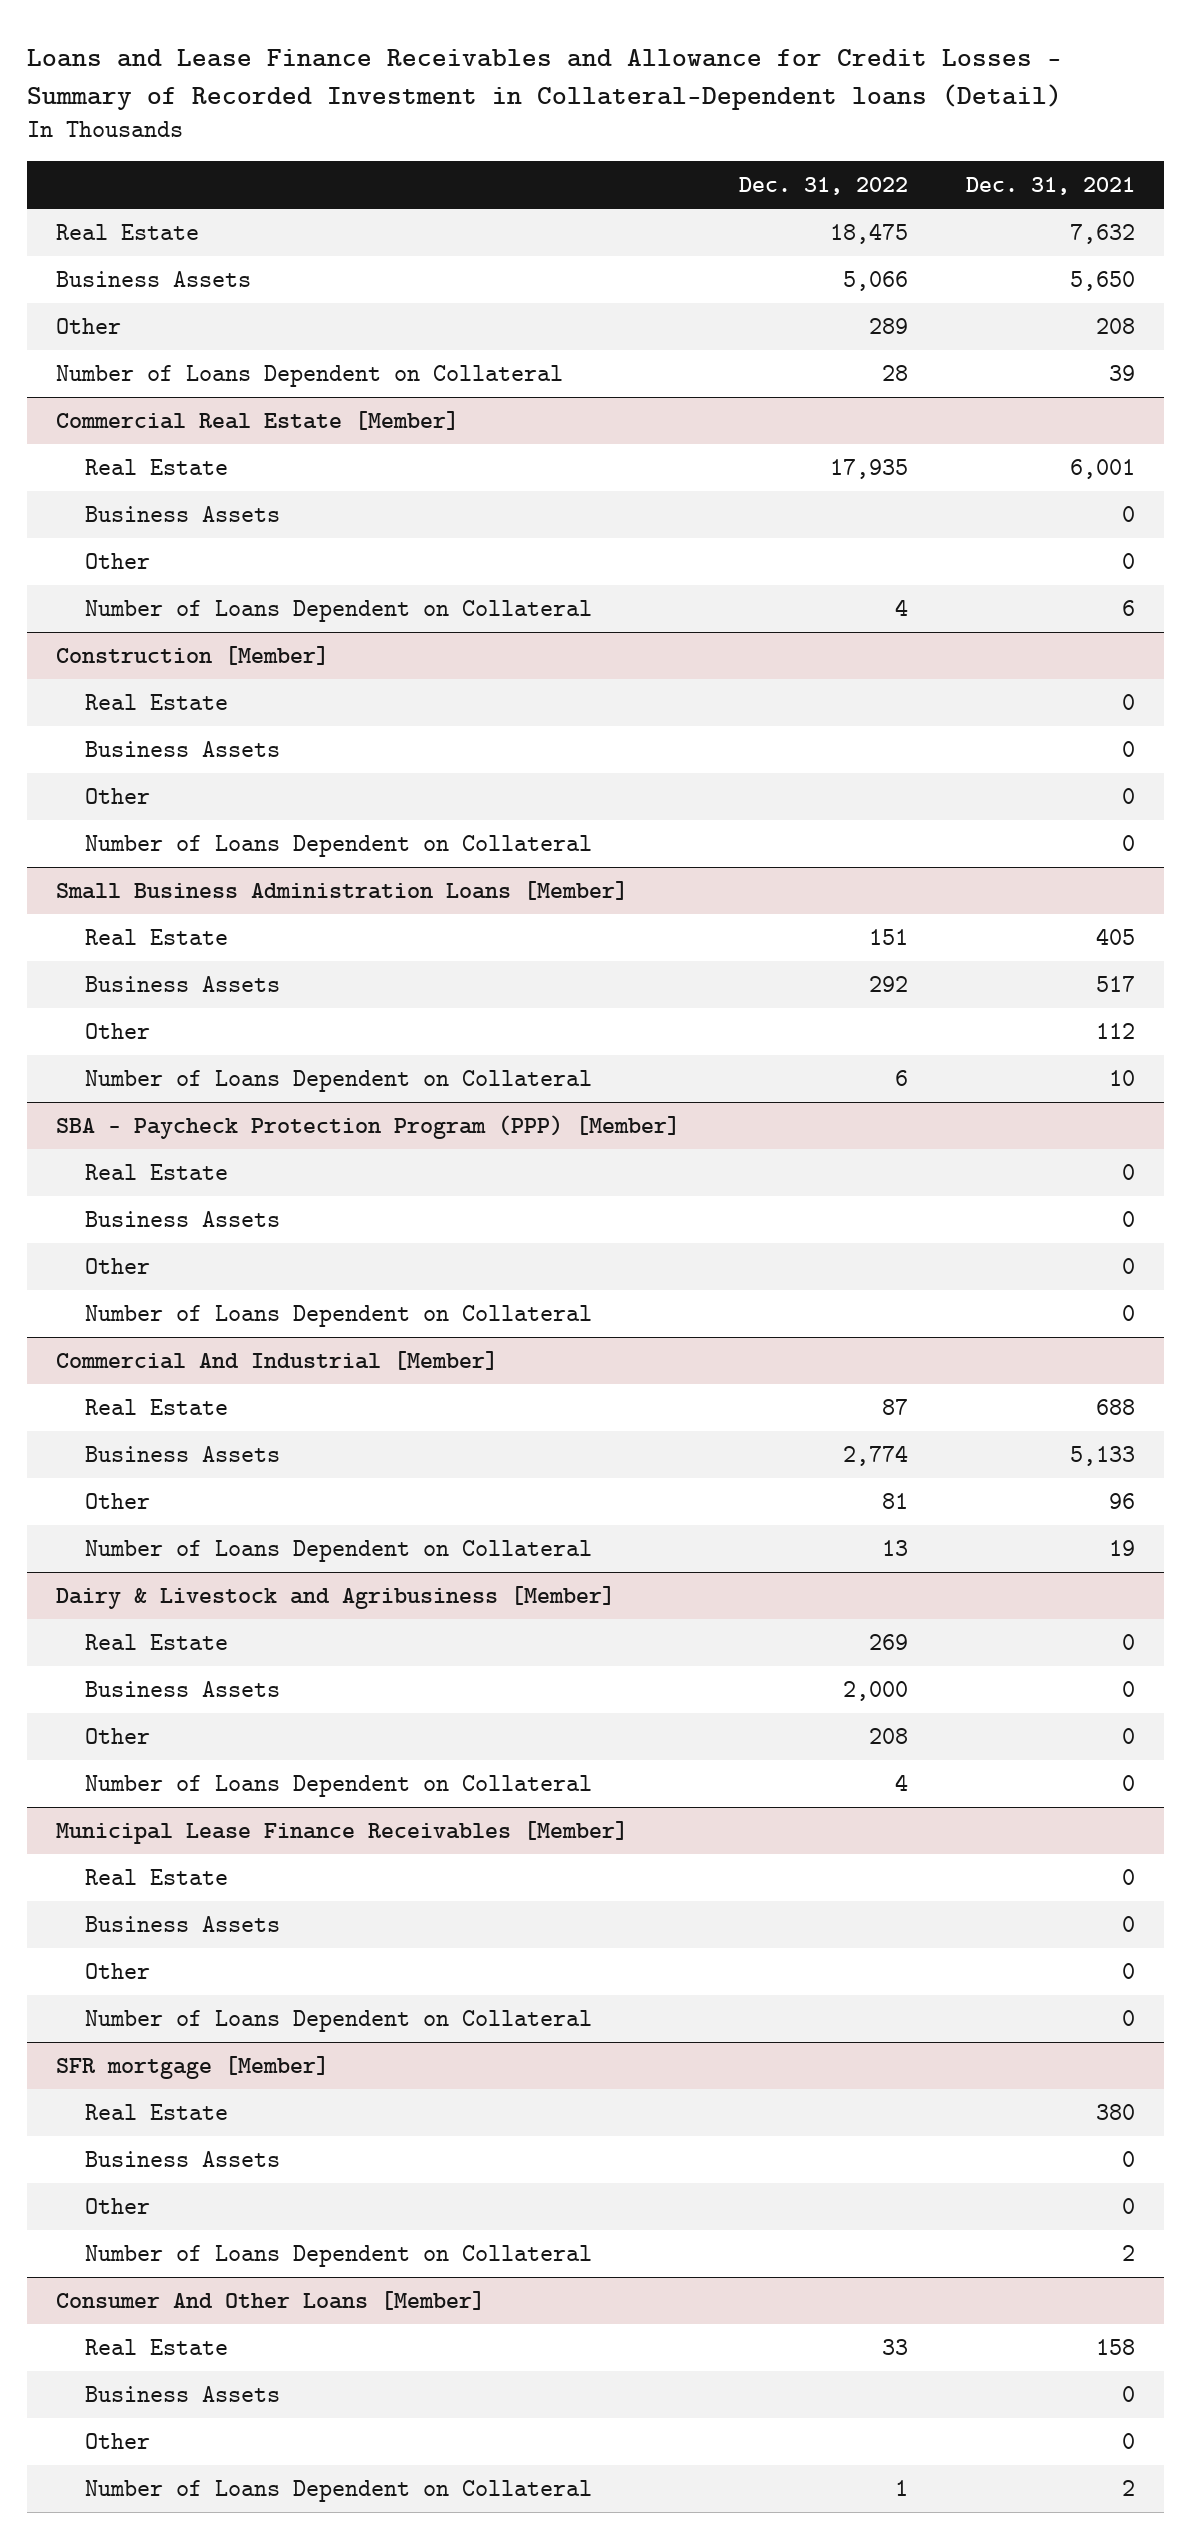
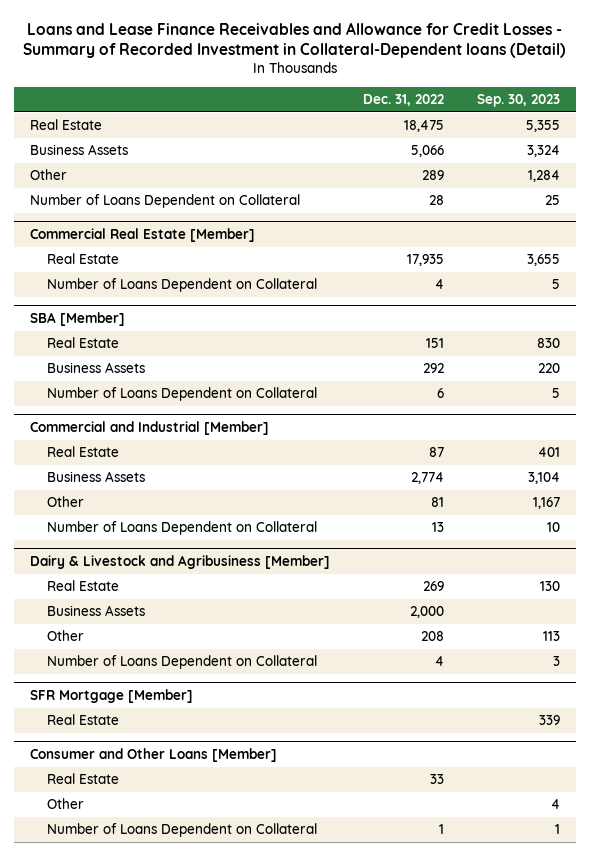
- | Dec. 31, 2022 | Dec. 31, 2021
+ | Dec. 31, 2022 | Sep. 30, 2023
@ Commercial Real Estate [Member]
- Business Assets | | 0
- Other | | 0
- Construction [Member]
- Real Estate | | 0
- Business Assets | | 0
- Other | | 0
- Number of Loans Dependent on Collateral | | 0
- Small Business Administration Loans [Member]
+ SBA [Member]
- Other | | 112
- SBA - Paycheck Protection Program (PPP) [Member]
- Real Estate | | 0
- Business Assets | | 0
- Other | | 0
- Number of Loans Dependent on Collateral | | 0
- Commercial And Industrial [Member]
+ Commercial and Industrial [Member]
- Municipal Lease Finance Receivables [Member]
- Real Estate | | 0
- Business Assets | | 0
- Other | | 0
- Number of Loans Dependent on Collateral | | 0
- SFR mortgage [Member]
+ SFR Mortgage [Member]
- Business Assets | | 0
- Other | | 0
- Number of Loans Dependent on Collateral | | 2
- Consumer And Other Loans [Member]
+ Consumer and Other Loans [Member]
- Business Assets | | 0

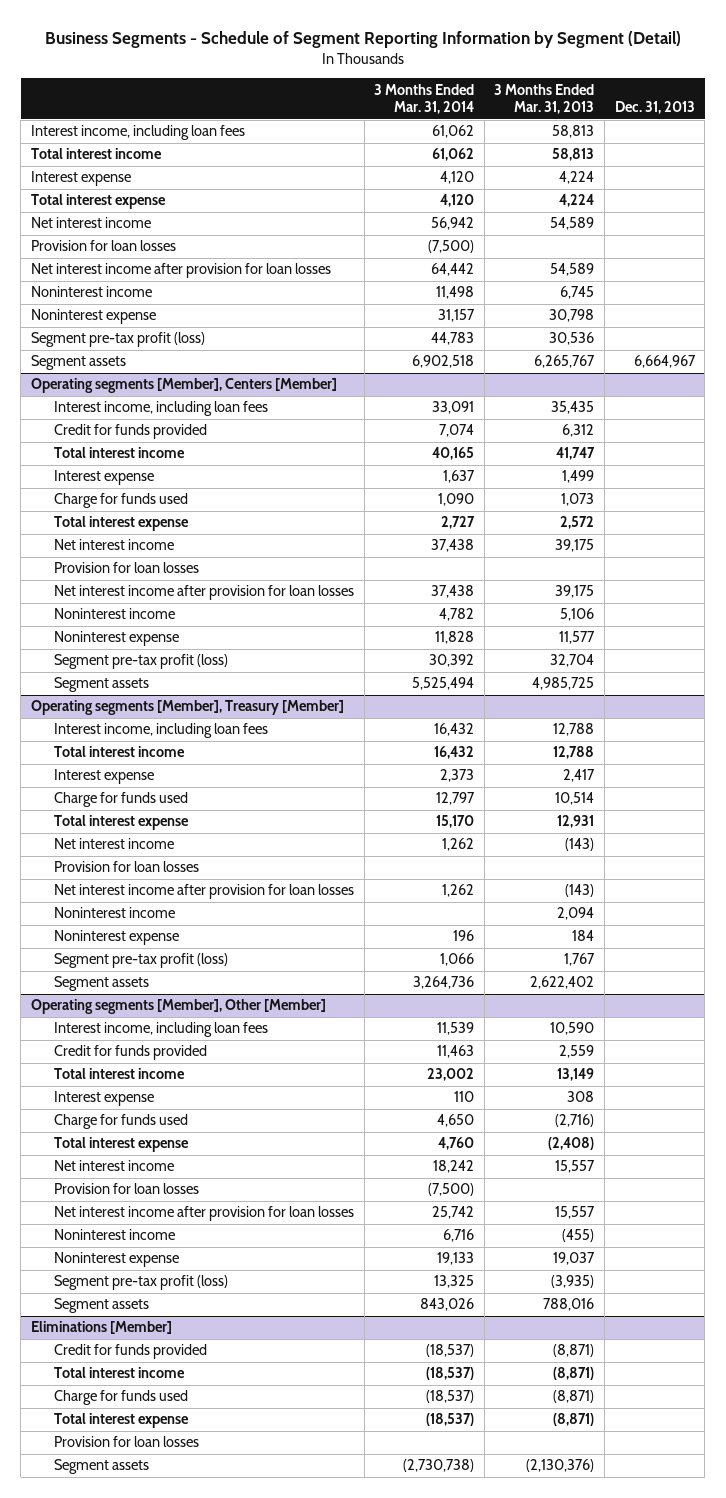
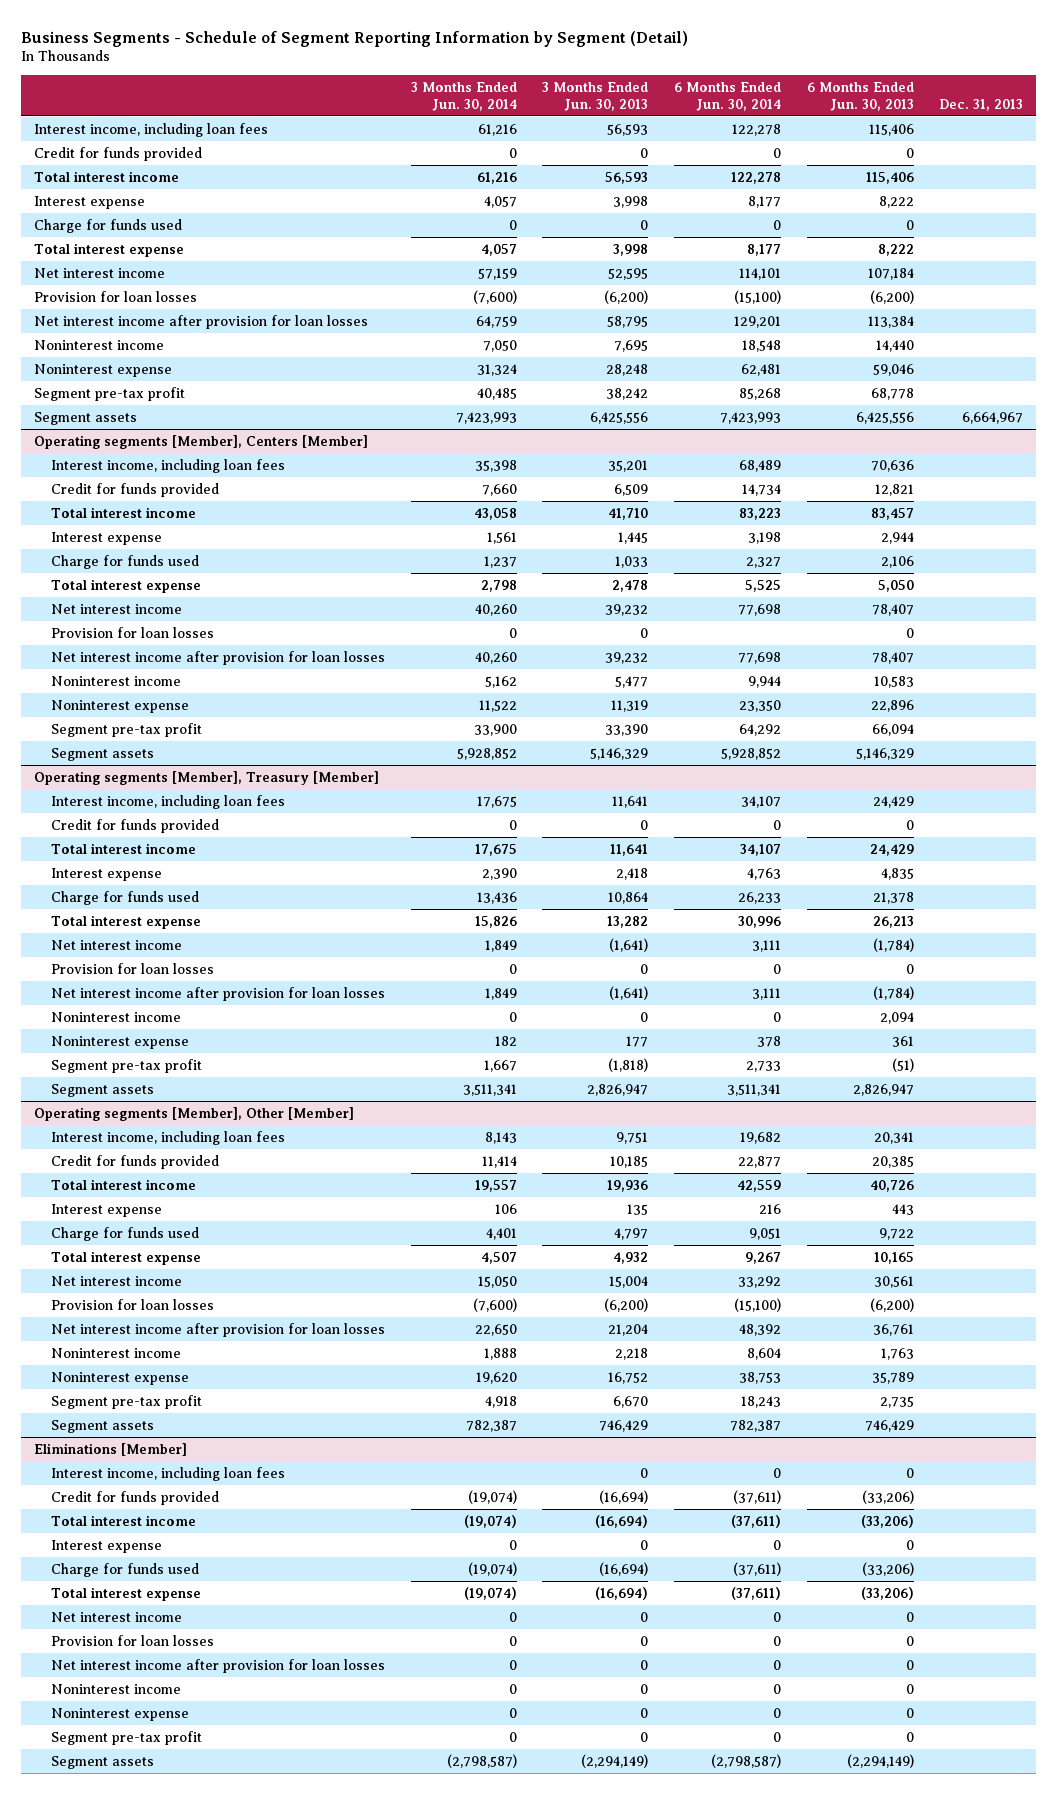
- | 3 Months Ended Mar. 31, 2014 | 3 Months Ended Mar. 31, 2013 | Dec. 31, 2013
+ | 3 Months Ended Jun. 30, 2014 | 3 Months Ended Jun. 30, 2013 | 6 Months Ended Jun. 30, 2014 | 6 Months Ended Jun. 30, 2013 | Dec. 31, 2013
+ Credit for funds provided | 0 | 0 | 0 | 0 |
+ Charge for funds used | 0 | 0 | 0 | 0 |
- Segment pre-tax profit (loss) | 44,783 | 30,536 |
+ Segment pre-tax profit | 40,485 | 38,242 | 85,268 | 68,778 |
@ Operating segments [Member], Centers [Member]
- Segment pre-tax profit (loss) | 30,392 | 32,704 |
+ Segment pre-tax profit | 33,900 | 33,390 | 64,292 | 66,094 |
@ Operating segments [Member], Treasury [Member]
+ Credit for funds provided | 0 | 0 | 0 | 0 |
- Segment pre-tax profit (loss) | 1,066 | 1,767 |
+ Segment pre-tax profit | 1,667 | (1,818) | 2,733 | (51) |
@ Operating segments [Member], Other [Member]
- Segment pre-tax profit (loss) | 13,325 | (3,935) |
+ Segment pre-tax profit | 4,918 | 6,670 | 18,243 | 2,735 |
@ Eliminations [Member]
+ Interest income, including loan fees | | 0 | 0 | 0 |
+ Interest expense | 0 | 0 | 0 | 0 |
+ Net interest income | 0 | 0 | 0 | 0 |
+ Net interest income after provision for loan losses | 0 | 0 | 0 | 0 |
+ Noninterest income | 0 | 0 | 0 | 0 |
+ Noninterest expense | 0 | 0 | 0 | 0 |
+ Segment pre-tax profit | 0 | 0 | 0 | 0 |

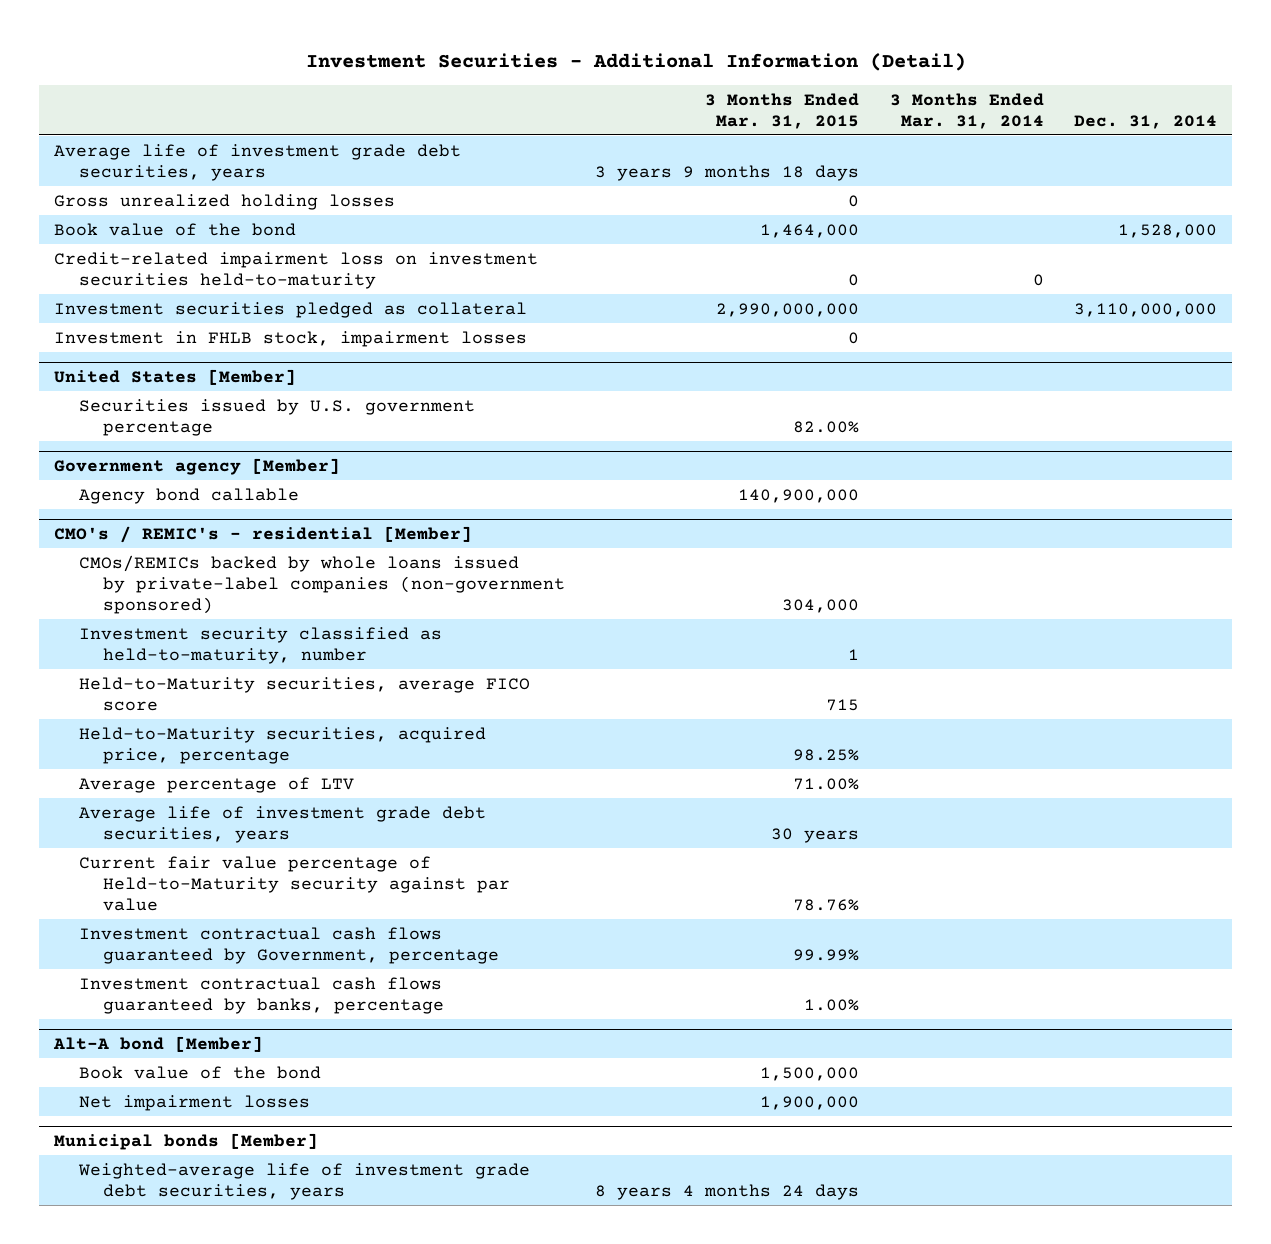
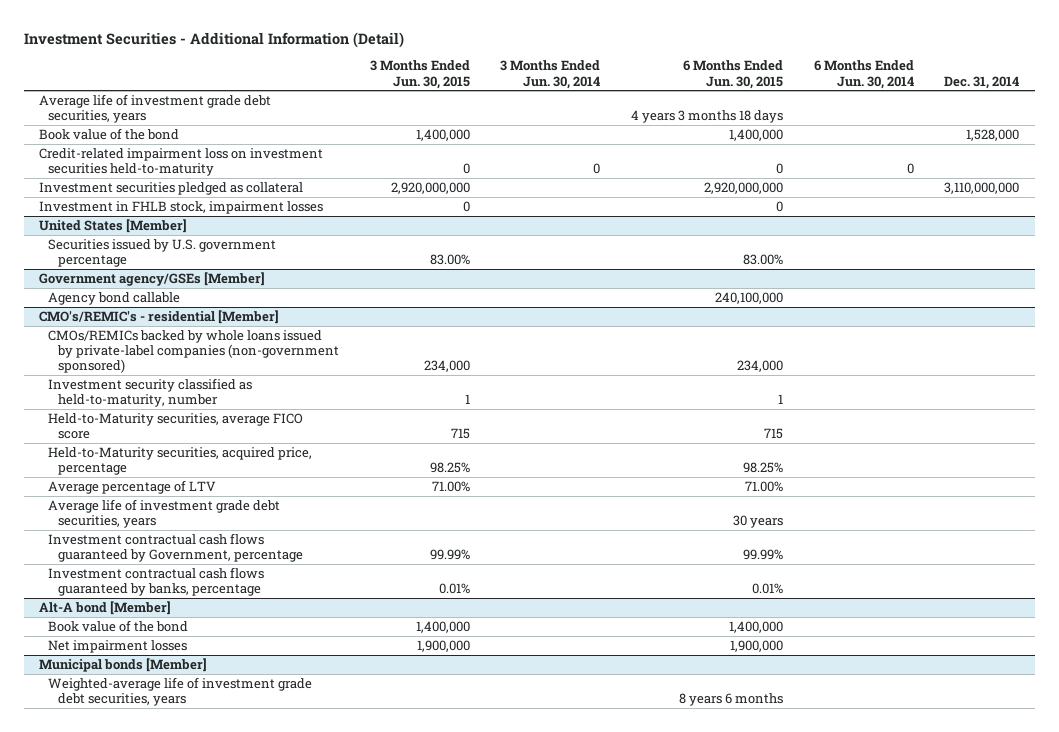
- | 3 Months Ended Mar. 31, 2015 | 3 Months Ended Mar. 31, 2014 | Dec. 31, 2014
+ | 3 Months Ended Jun. 30, 2015 | 3 Months Ended Jun. 30, 2014 | 6 Months Ended Jun. 30, 2015 | 6 Months Ended Jun. 30, 2014 | Dec. 31, 2014
- Gross unrealized holding losses | 0 | |
- Government agency [Member]
+ Government agency/GSEs [Member]
- CMO's / REMIC's - residential [Member]
+ CMO's/REMIC's - residential [Member]
- Current fair value percentage of Held-to-Maturity security against par value | 78.76% | |

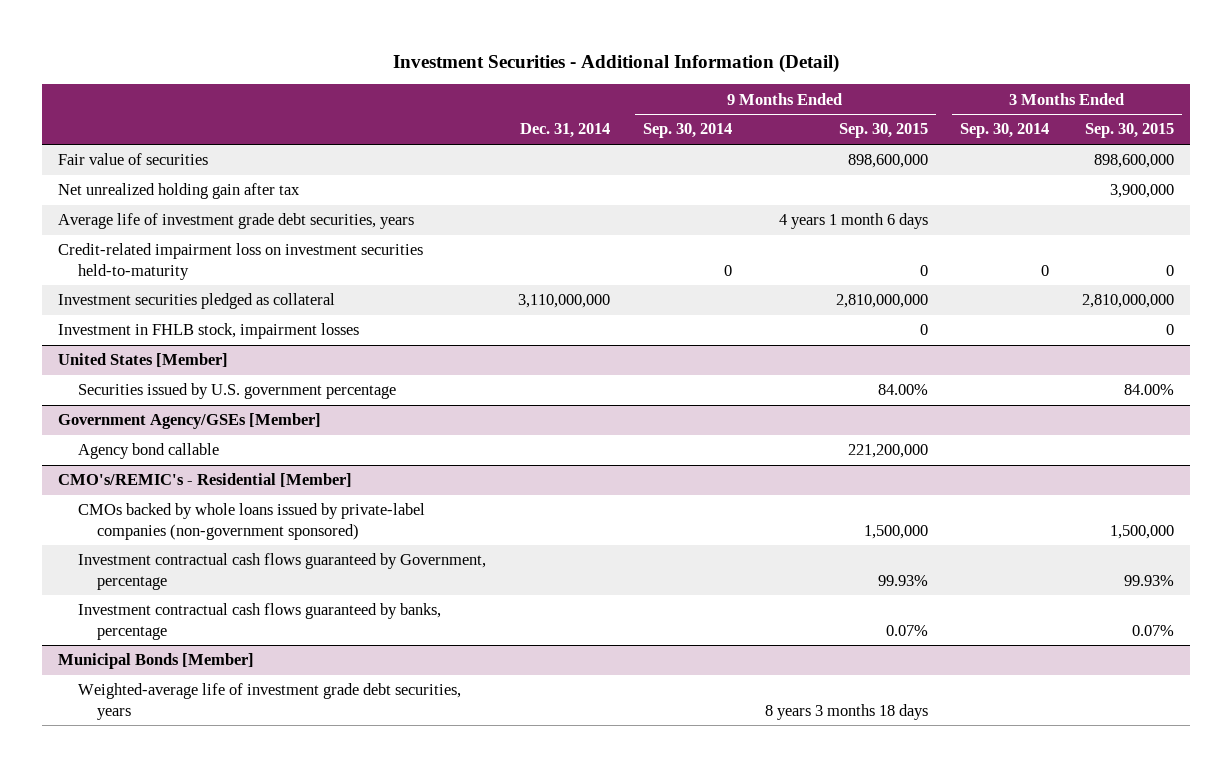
- | 3 Months Ended Jun. 30, 2015 | 3 Months Ended Jun. 30, 2014 | 6 Months Ended Jun. 30, 2015 | 6 Months Ended Jun. 30, 2014 | Dec. 31, 2014
+ | Dec. 31, 2014 | 9 Months Ended Sep. 30, 2014 | 9 Months Ended Sep. 30, 2015 | 3 Months Ended Sep. 30, 2014 | 3 Months Ended Sep. 30, 2015
+ Fair value of securities | | | 898,600,000 | | 898,600,000
+ Net unrealized holding gain after tax | | | | | 3,900,000
- Book value of the bond | 1,400,000 | | 1,400,000 | | 1,528,000
- Government agency/GSEs [Member]
+ Government Agency/GSEs [Member]
- CMO's/REMIC's - residential [Member]
- CMOs/REMICs backed by whole loans issued by private-label companies (non-government sponsored) | 234,000 | | 234,000 | |
- Investment security classified as held-to-maturity, number | 1 | | 1 | |
- Held-to-Maturity securities, average FICO score | 715 | | 715 | |
- Held-to-Maturity securities, acquired price, percentage | 98.25% | | 98.25% | |
- Average percentage of LTV | 71.00% | | 71.00% | |
- Average life of investment grade debt securities, years | | | 30 years | |
+ CMO's/REMIC's - Residential [Member]
+ CMOs backed by whole loans issued by private-label companies (non-government sponsored) | | | 1,500,000 | | 1,500,000
- Alt-A bond [Member]
- Book value of the bond | 1,400,000 | | 1,400,000 | |
- Net impairment losses | 1,900,000 | | 1,900,000 | |
- Municipal bonds [Member]
+ Municipal Bonds [Member]

